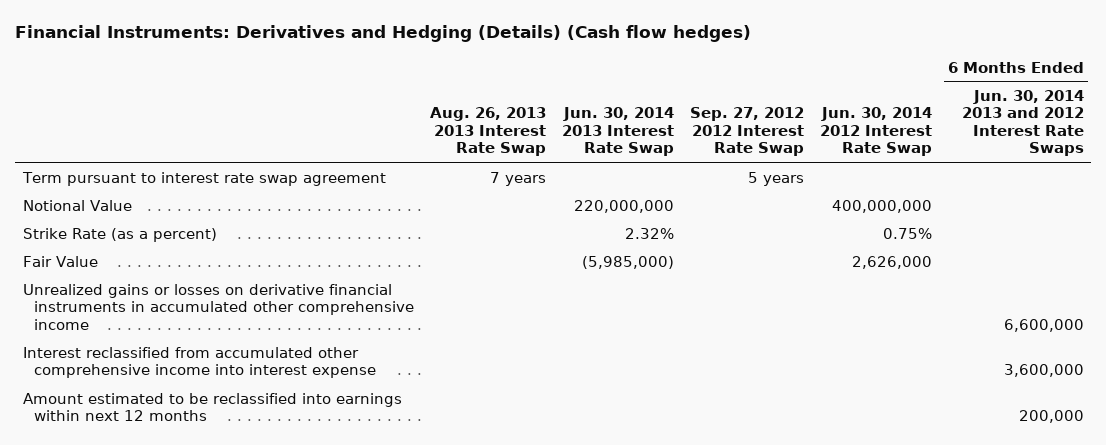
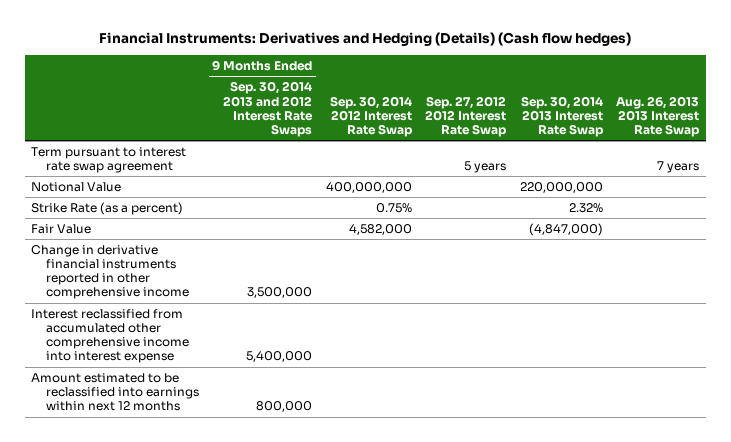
- | Aug. 26, 2013 2013 Interest Rate Swap | Jun. 30, 2014 2013 Interest Rate Swap | Sep. 27, 2012 2012 Interest Rate Swap | Jun. 30, 2014 2012 Interest Rate Swap | 6 Months Ended Jun. 30, 2014 2013 and 2012 Interest Rate Swaps
+ | 9 Months Ended Sep. 30, 2014 2013 and 2012 Interest Rate Swaps | Sep. 30, 2014 2012 Interest Rate Swap | Sep. 27, 2012 2012 Interest Rate Swap | Sep. 30, 2014 2013 Interest Rate Swap | Aug. 26, 2013 2013 Interest Rate Swap
- Unrealized gains or losses on derivative financial instruments in accumulated other comprehensive income | | | | | 6,600,000
+ Change in derivative financial instruments reported in other comprehensive income | 3,500,000 | | | |

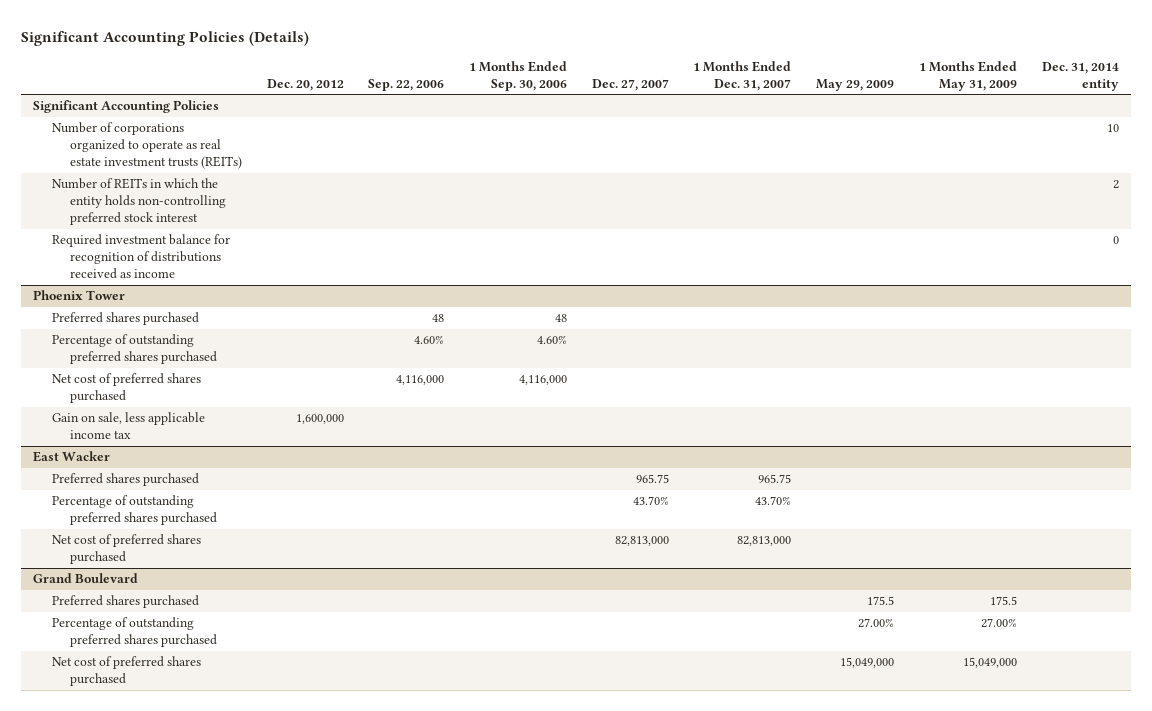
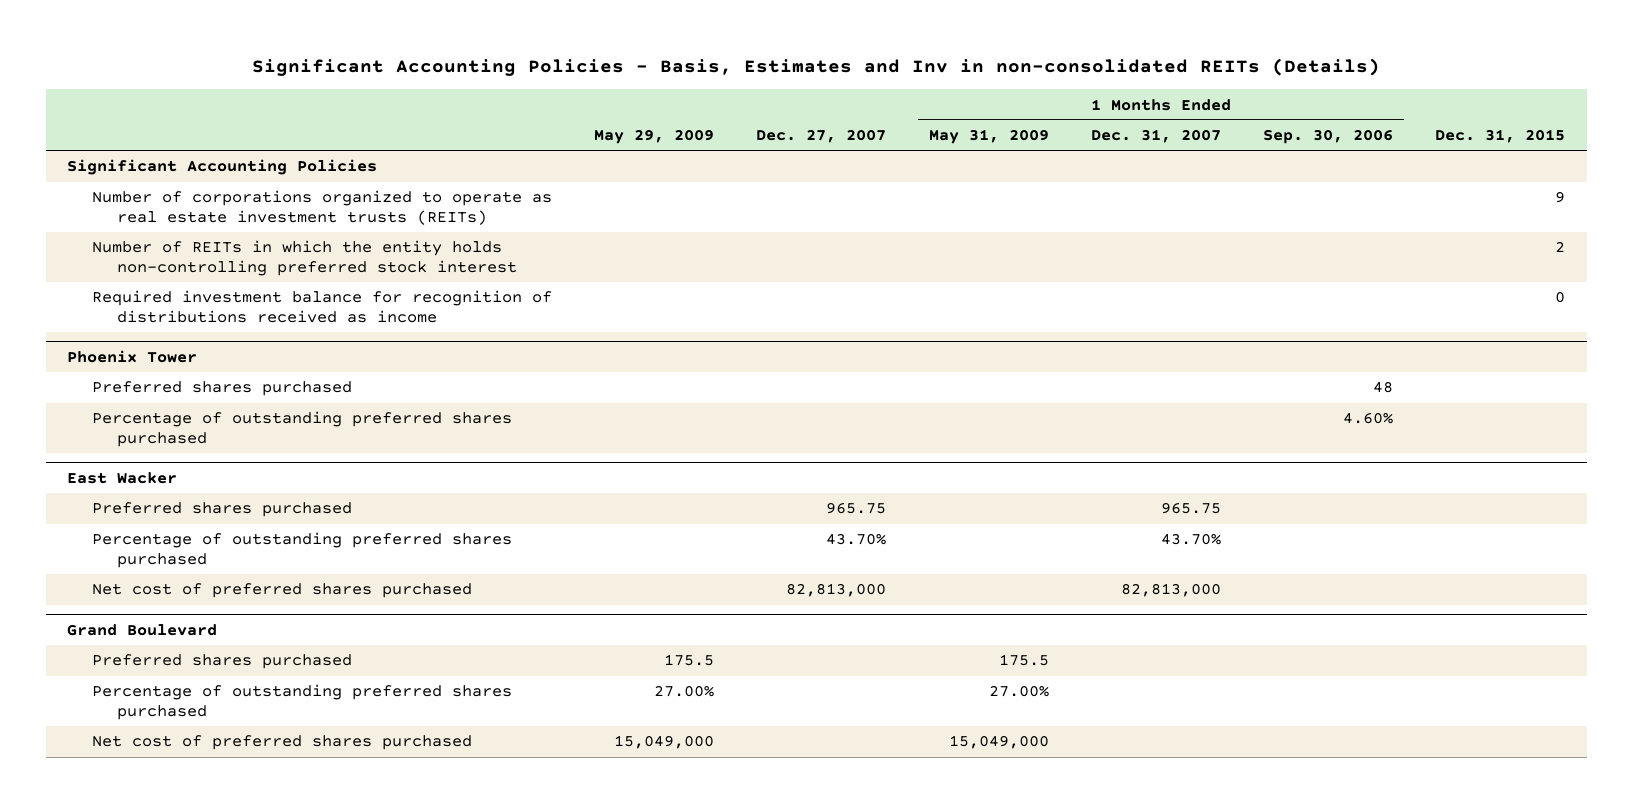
- Significant Accounting Policies (Details)
+ Significant Accounting Policies - Basis, Estimates and Inv in non-consolidated REITs (Details)
- | Dec. 20, 2012 | Sep. 22, 2006 | 1 Months Ended Sep. 30, 2006 | Dec. 27, 2007 | 1 Months Ended Dec. 31, 2007 | May 29, 2009 | 1 Months Ended May 31, 2009 | Dec. 31, 2014 entity
+ | May 29, 2009 | Dec. 27, 2007 | 1 Months Ended May 31, 2009 | 1 Months Ended Dec. 31, 2007 | 1 Months Ended Sep. 30, 2006 | Dec. 31, 2015
@ Phoenix Tower
- Net cost of preferred shares purchased | | 4,116,000 | 4,116,000 | | | | |
- Gain on sale, less applicable income tax | 1,600,000 | | | | | | |

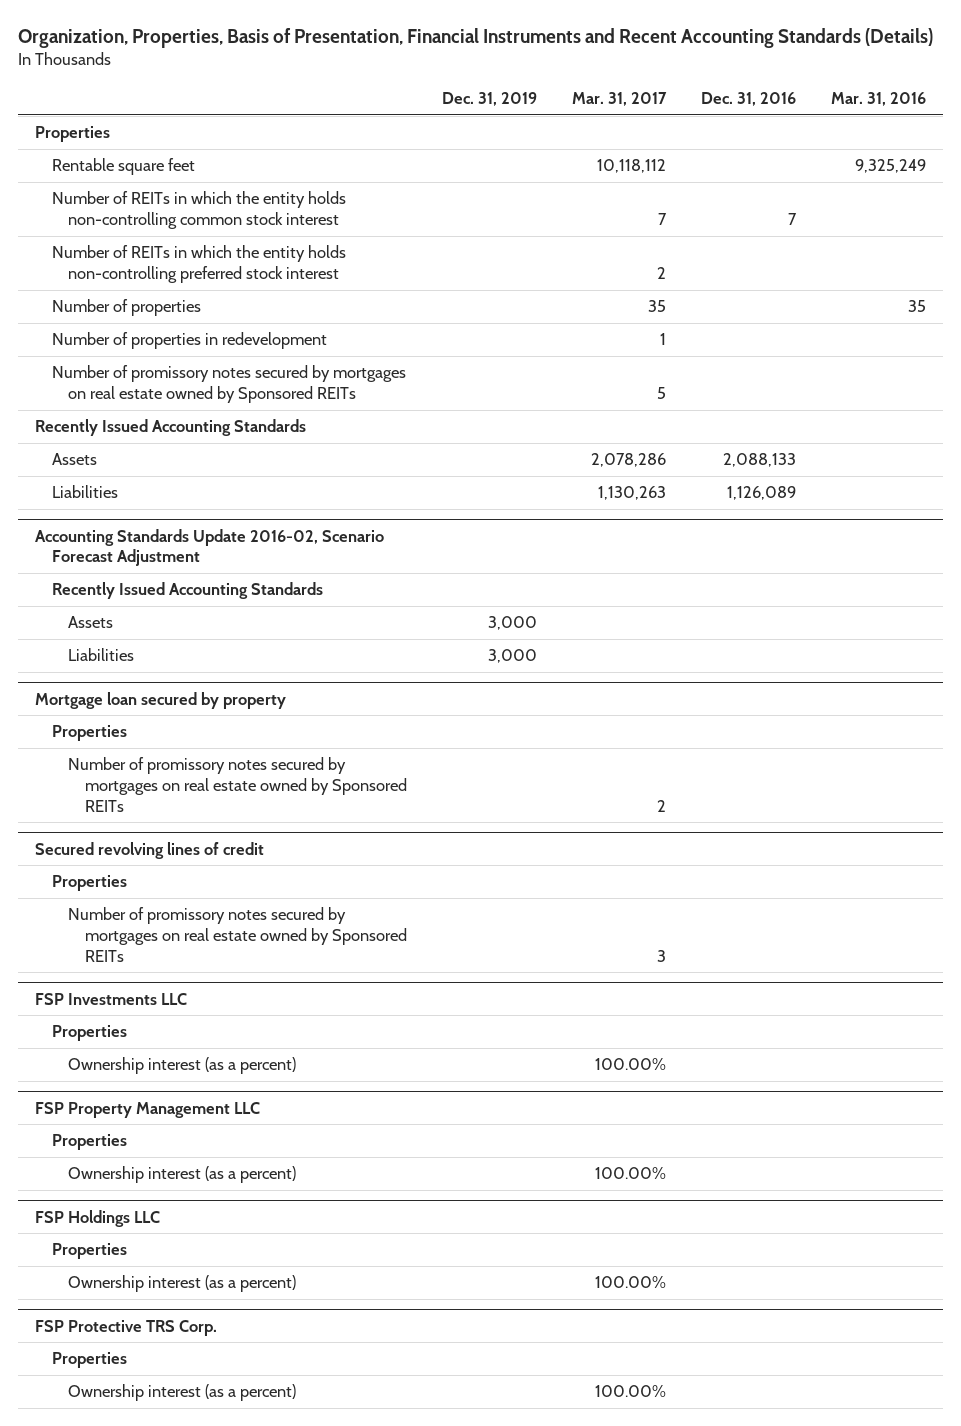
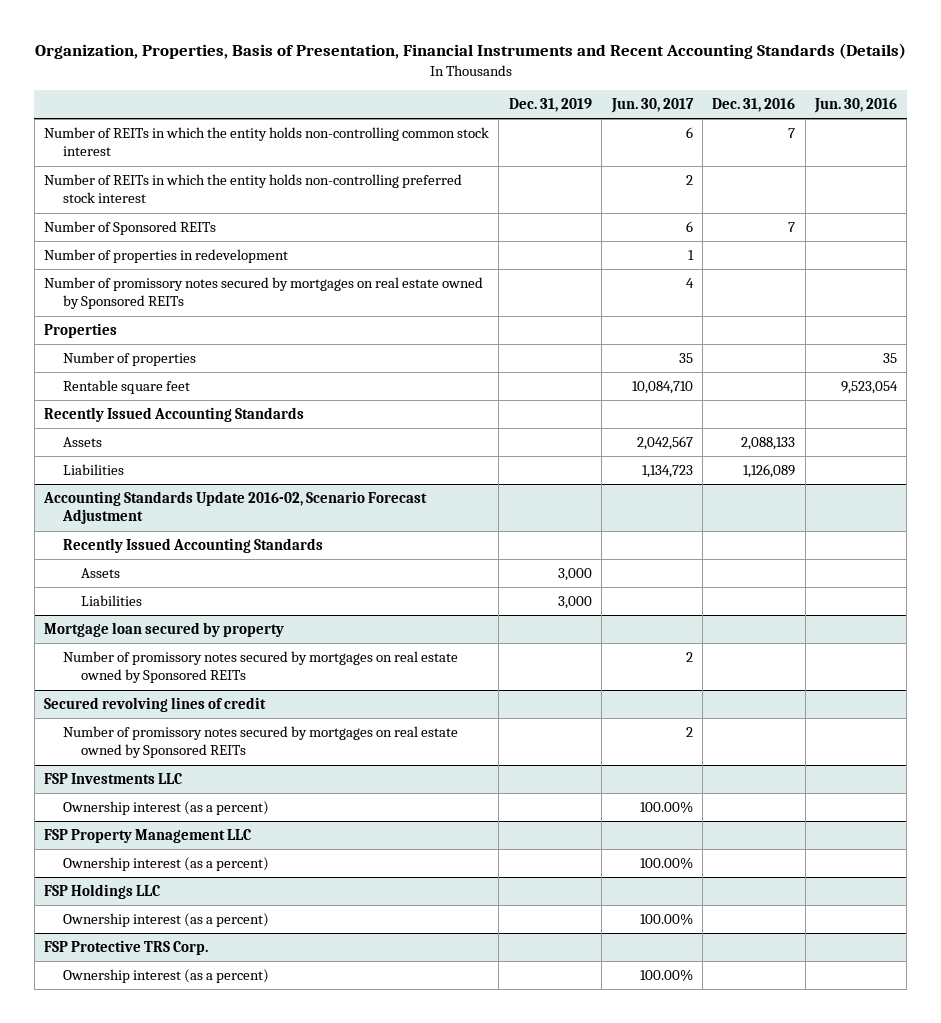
- | Dec. 31, 2019 | Mar. 31, 2017 | Dec. 31, 2016 | Mar. 31, 2016
+ | Dec. 31, 2019 | Jun. 30, 2017 | Dec. 31, 2016 | Jun. 30, 2016
+ Number of Sponsored REITs | | 6 | 7 |
moved down: Properties
moved down: Number of properties | | 35 | | 35
moved down: Rentable square feet | | 10,084,710 | | 9,523,054
@ Mortgage loan secured by property
- Properties
@ Secured revolving lines of credit
- Properties
@ FSP Investments LLC
- Properties
@ FSP Property Management LLC
- Properties
@ FSP Holdings LLC
- Properties
@ FSP Protective TRS Corp.
- Properties

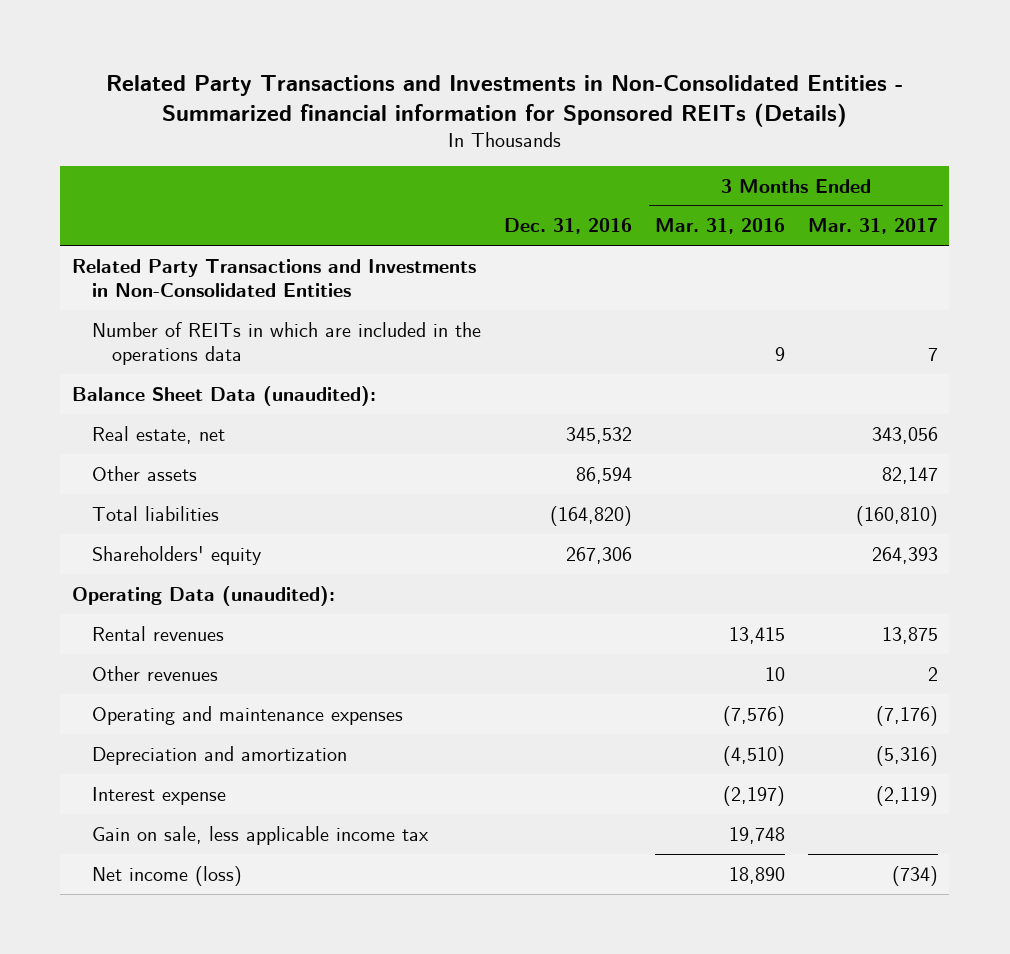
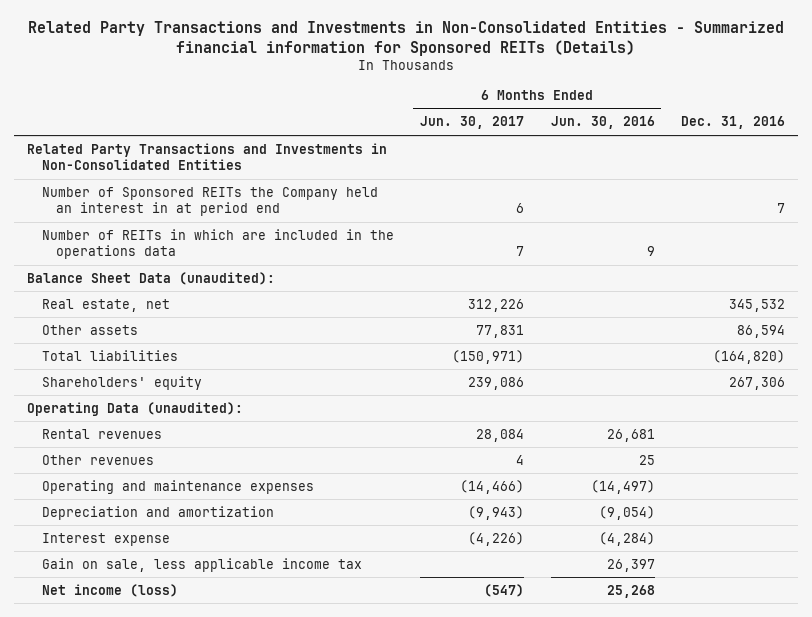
- | Dec. 31, 2016 | 3 Months Ended Mar. 31, 2016 | 3 Months Ended Mar. 31, 2017
+ | 6 Months Ended Jun. 30, 2017 | 6 Months Ended Jun. 30, 2016 | Dec. 31, 2016
+ Number of Sponsored REITs the Company held an interest in at period end | 6 | | 7

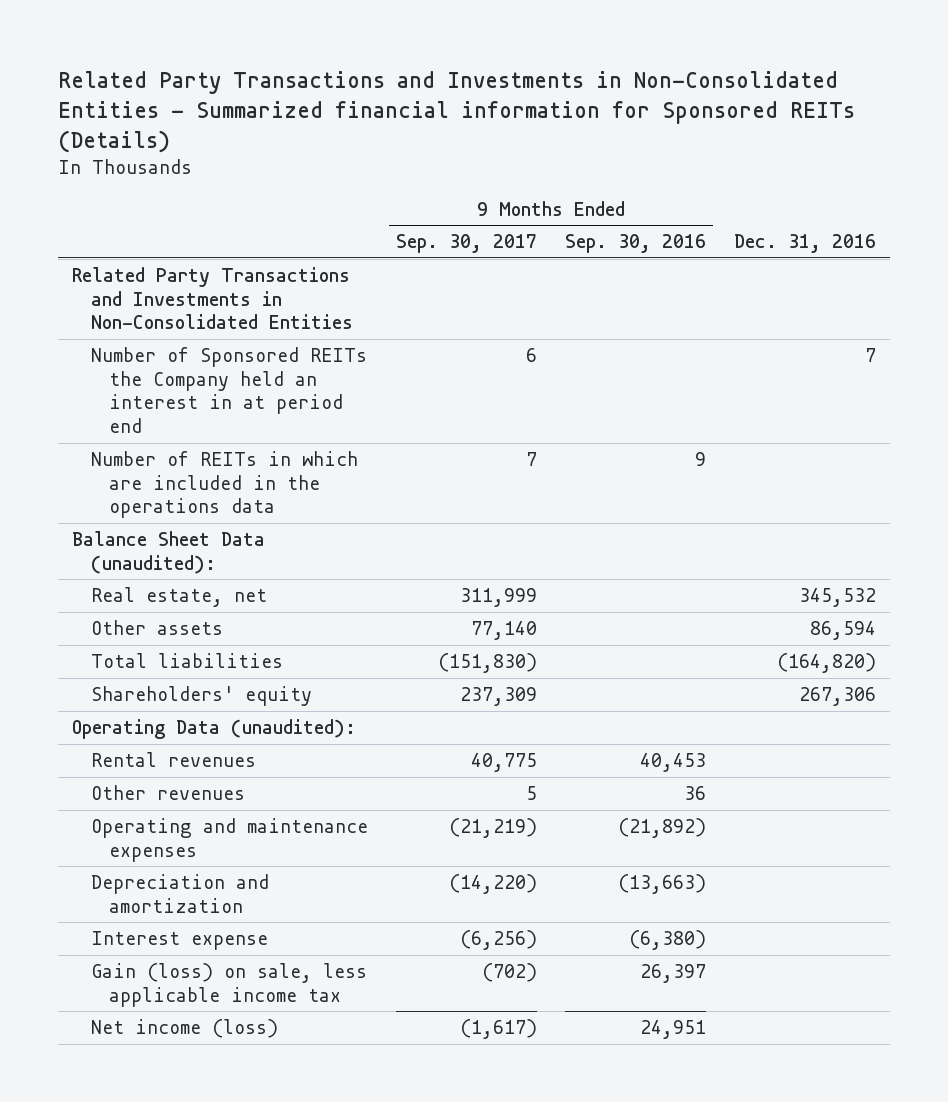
- | 6 Months Ended Jun. 30, 2017 | 6 Months Ended Jun. 30, 2016 | Dec. 31, 2016
+ | 9 Months Ended Sep. 30, 2017 | 9 Months Ended Sep. 30, 2016 | Dec. 31, 2016
- Gain on sale, less applicable income tax | | 26,397 |
+ Gain (loss) on sale, less applicable income tax | (702) | 26,397 |

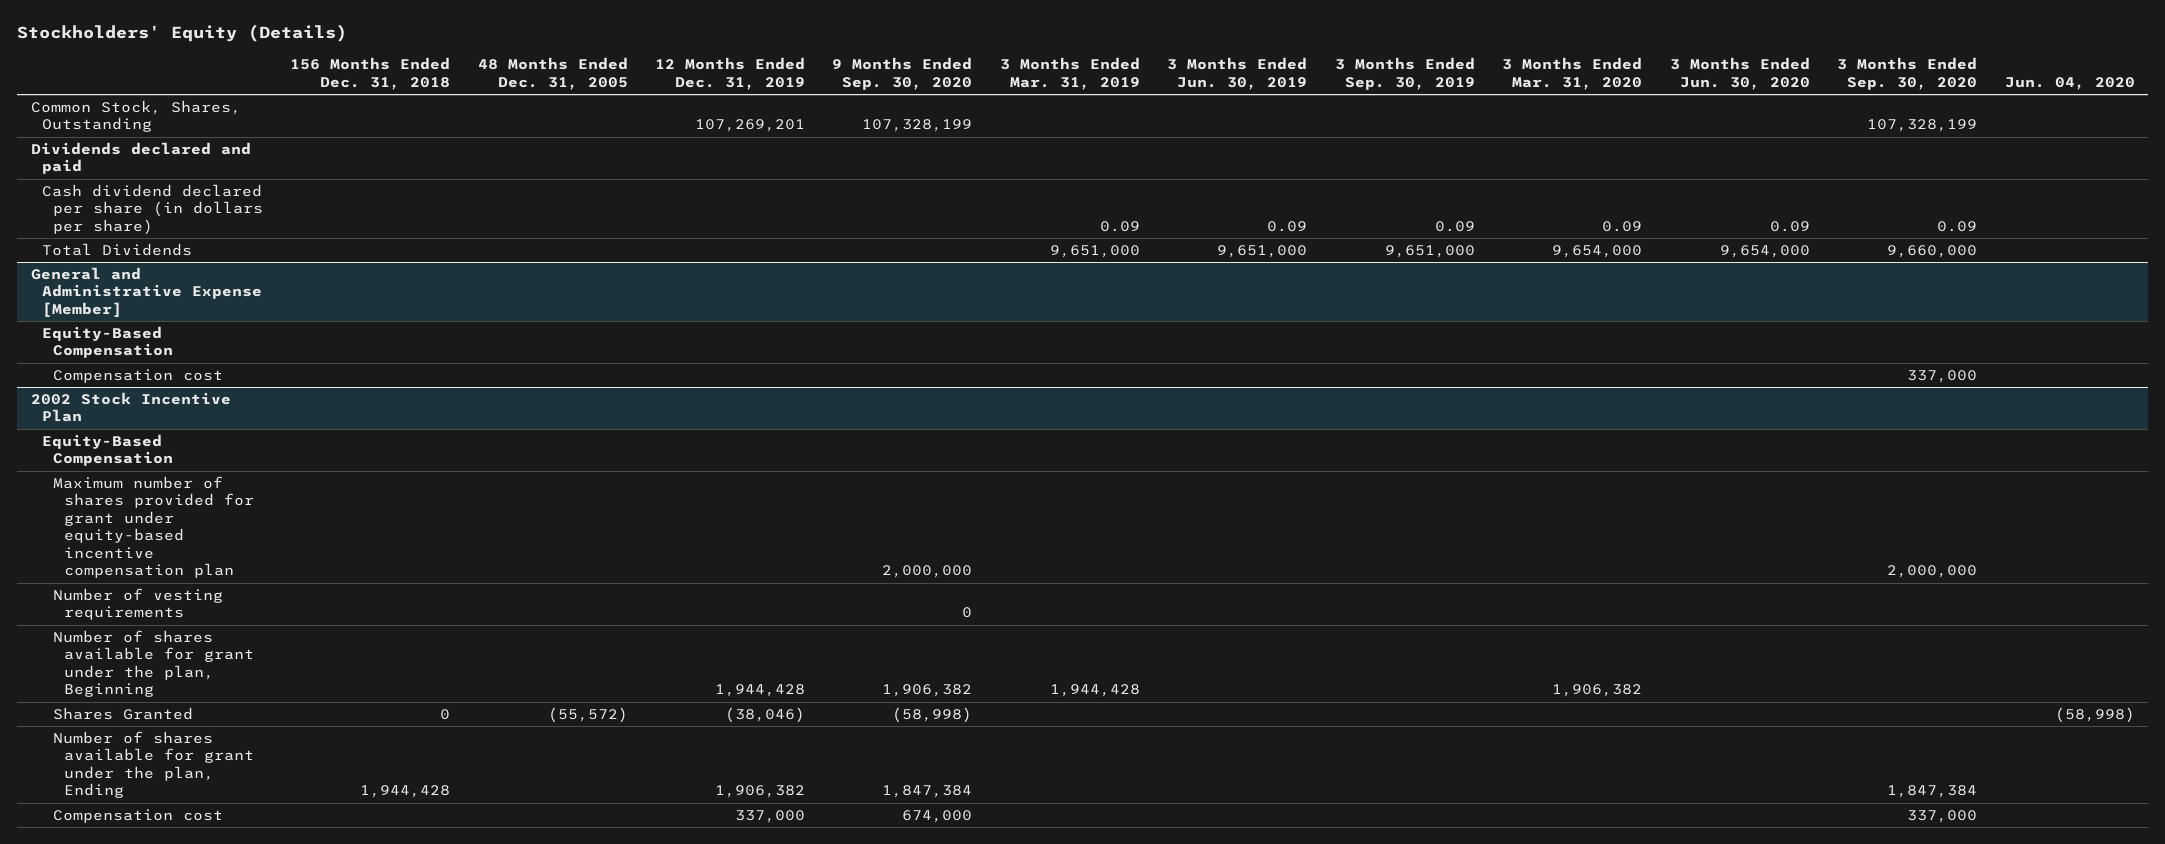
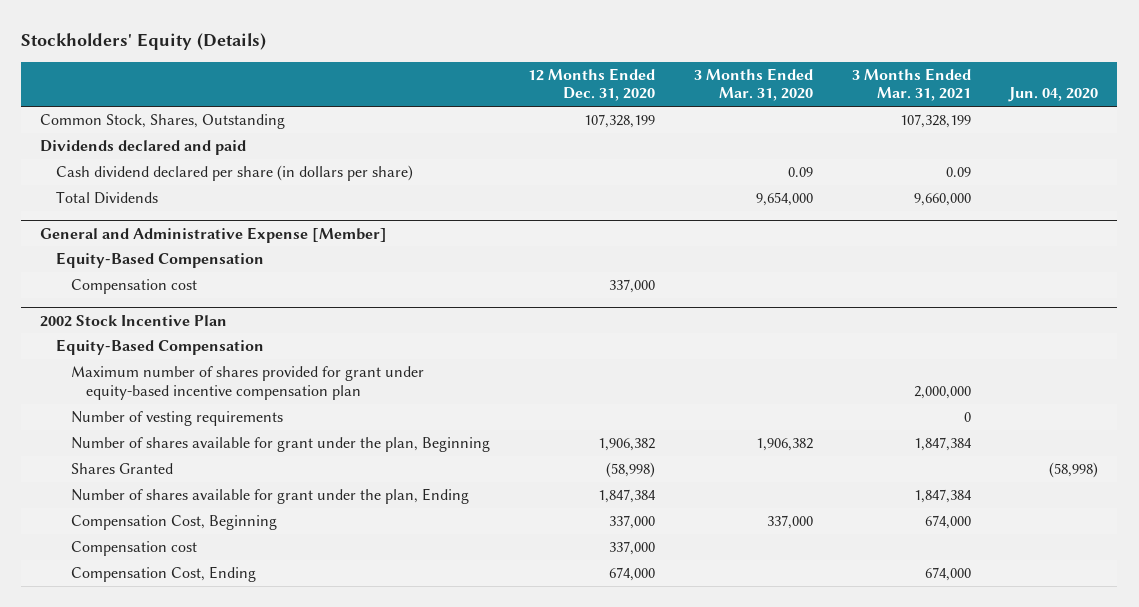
- | 156 Months Ended Dec. 31, 2018 | 48 Months Ended Dec. 31, 2005 | 12 Months Ended Dec. 31, 2019 | 9 Months Ended Sep. 30, 2020 | 3 Months Ended Mar. 31, 2019 | 3 Months Ended Jun. 30, 2019 | 3 Months Ended Sep. 30, 2019 | 3 Months Ended Mar. 31, 2020 | 3 Months Ended Jun. 30, 2020 | 3 Months Ended Sep. 30, 2020 | Jun. 04, 2020
+ | 12 Months Ended Dec. 31, 2020 | 3 Months Ended Mar. 31, 2020 | 3 Months Ended Mar. 31, 2021 | Jun. 04, 2020
@ 2002 Stock Incentive Plan
+ Compensation Cost, Beginning | 337,000 | 337,000 | 674,000 |
+ Compensation Cost, Ending | 674,000 | | 674,000 |

